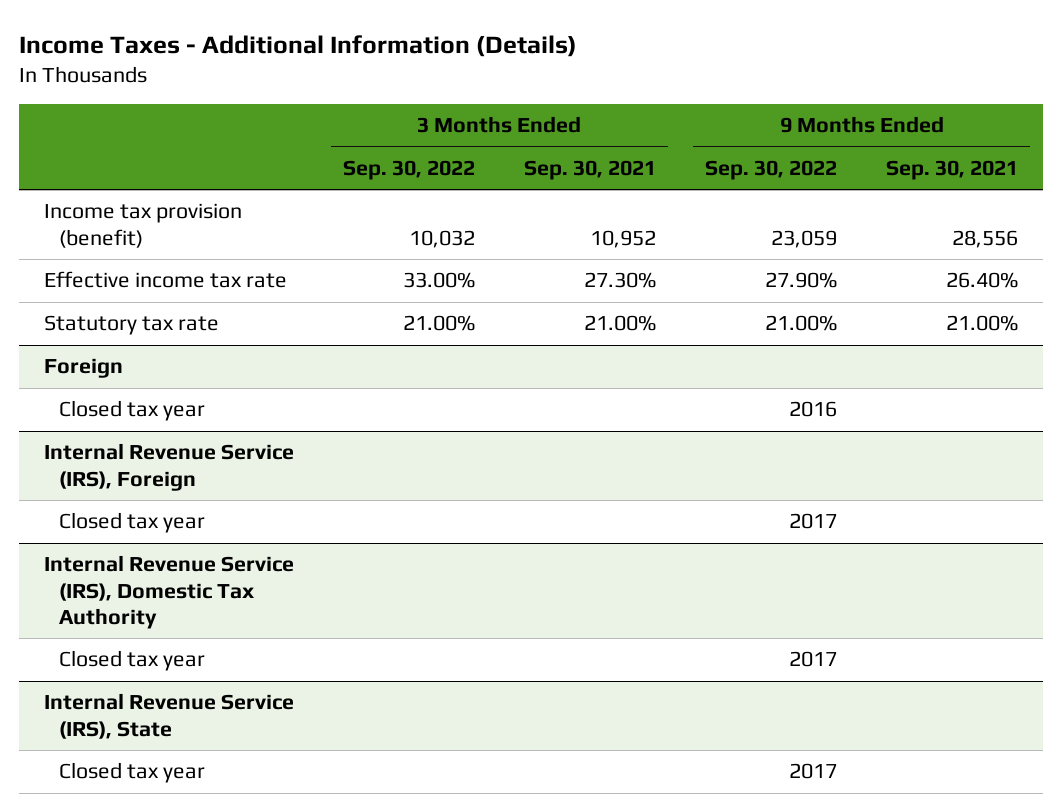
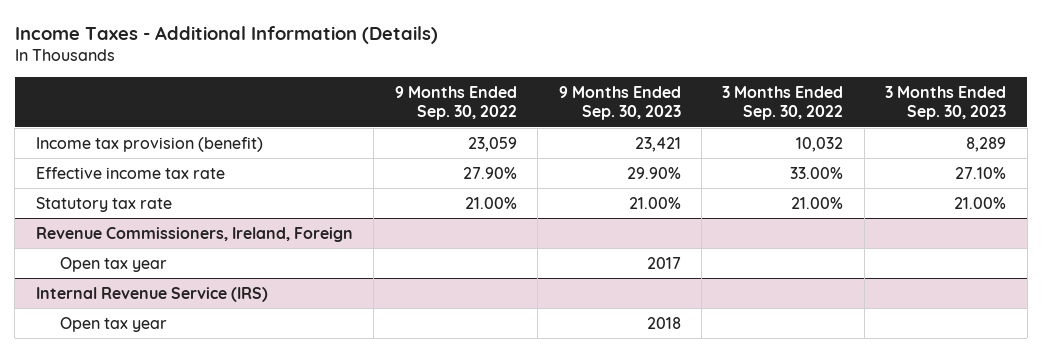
- | 3 Months Ended Sep. 30, 2022 | 3 Months Ended Sep. 30, 2021 | 9 Months Ended Sep. 30, 2022 | 9 Months Ended Sep. 30, 2021
+ | 9 Months Ended Sep. 30, 2022 | 9 Months Ended Sep. 30, 2023 | 3 Months Ended Sep. 30, 2022 | 3 Months Ended Sep. 30, 2023
- Foreign
- Closed tax year | | | 2016 |
- Internal Revenue Service (IRS), Foreign
- Closed tax year | | | 2017 |
- Internal Revenue Service (IRS), Domestic Tax Authority
- Closed tax year | | | 2017 |
- Internal Revenue Service (IRS), State
- Closed tax year | | | 2017 |
+ Revenue Commissioners, Ireland, Foreign
+ Open tax year | | 2017 | |
+ Internal Revenue Service (IRS)
+ Open tax year | | 2018 | |

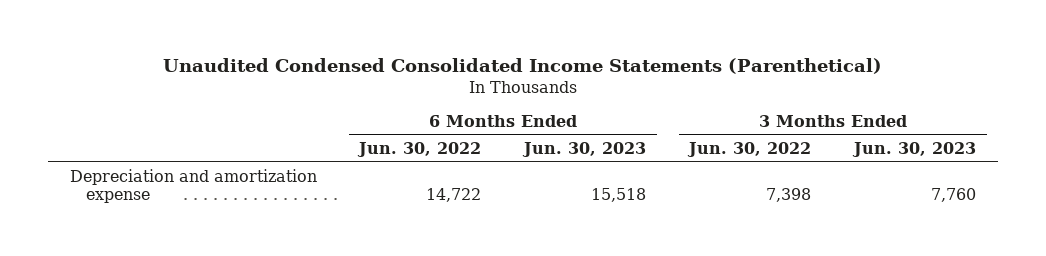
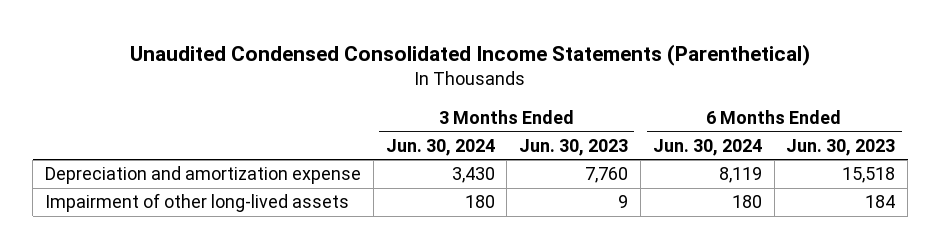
- | 6 Months Ended Jun. 30, 2022 | 6 Months Ended Jun. 30, 2023 | 3 Months Ended Jun. 30, 2022 | 3 Months Ended Jun. 30, 2023
+ | 3 Months Ended Jun. 30, 2024 | 3 Months Ended Jun. 30, 2023 | 6 Months Ended Jun. 30, 2024 | 6 Months Ended Jun. 30, 2023
+ Impairment of other long-lived assets | 180 | 9 | 180 | 184

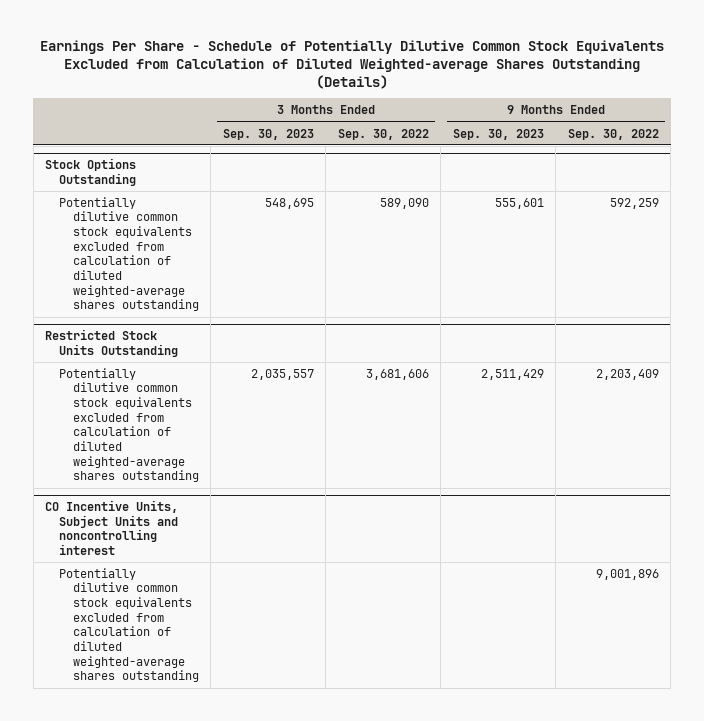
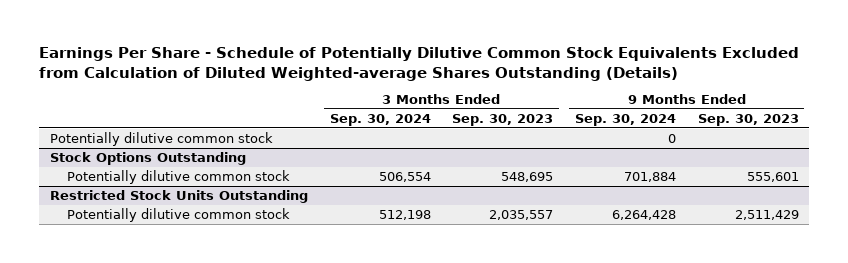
- | 3 Months Ended Sep. 30, 2023 | 3 Months Ended Sep. 30, 2022 | 9 Months Ended Sep. 30, 2023 | 9 Months Ended Sep. 30, 2022
+ | 3 Months Ended Sep. 30, 2024 | 3 Months Ended Sep. 30, 2023 | 9 Months Ended Sep. 30, 2024 | 9 Months Ended Sep. 30, 2023
+ Potentially dilutive common stock | | | 0 |
@ Stock Options Outstanding
- Potentially dilutive common stock equivalents excluded from calculation of diluted weighted-average shares outstanding | 548,695 | 589,090 | 555,601 | 592,259
+ Potentially dilutive common stock | 506,554 | 548,695 | 701,884 | 555,601
@ Restricted Stock Units Outstanding
- Potentially dilutive common stock equivalents excluded from calculation of diluted weighted-average shares outstanding | 2,035,557 | 3,681,606 | 2,511,429 | 2,203,409
- CO Incentive Units, Subject Units and noncontrolling interest
- Potentially dilutive common stock equivalents excluded from calculation of diluted weighted-average shares outstanding | | | | 9,001,896
@ Restricted Stock Units Outstanding
+ Potentially dilutive common stock | 512,198 | 2,035,557 | 6,264,428 | 2,511,429

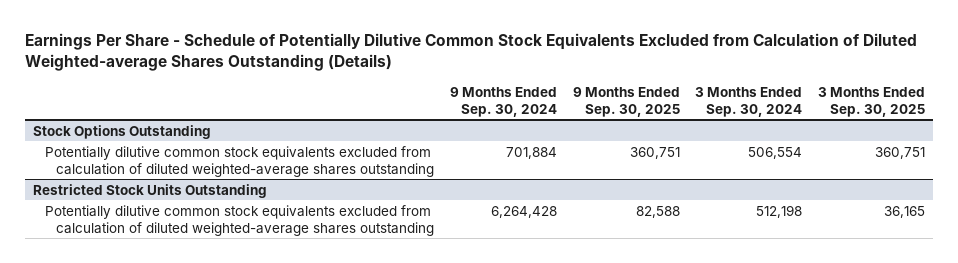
- | 3 Months Ended Sep. 30, 2024 | 3 Months Ended Sep. 30, 2023 | 9 Months Ended Sep. 30, 2024 | 9 Months Ended Sep. 30, 2023
+ | 9 Months Ended Sep. 30, 2024 | 9 Months Ended Sep. 30, 2025 | 3 Months Ended Sep. 30, 2024 | 3 Months Ended Sep. 30, 2025
- Potentially dilutive common stock | | | 0 |
@ Stock Options Outstanding
- Potentially dilutive common stock | 506,554 | 548,695 | 701,884 | 555,601
+ Potentially dilutive common stock equivalents excluded from calculation of diluted weighted-average shares outstanding | 701,884 | 360,751 | 506,554 | 360,751
@ Restricted Stock Units Outstanding
- Potentially dilutive common stock | 512,198 | 2,035,557 | 6,264,428 | 2,511,429
+ Potentially dilutive common stock equivalents excluded from calculation of diluted weighted-average shares outstanding | 6,264,428 | 82,588 | 512,198 | 36,165

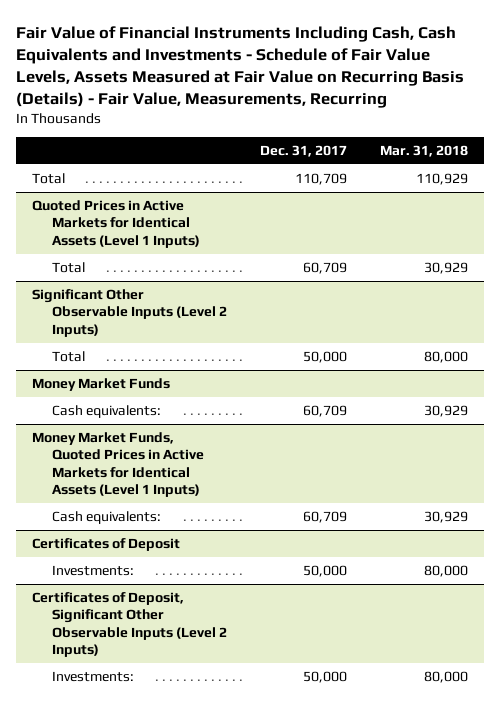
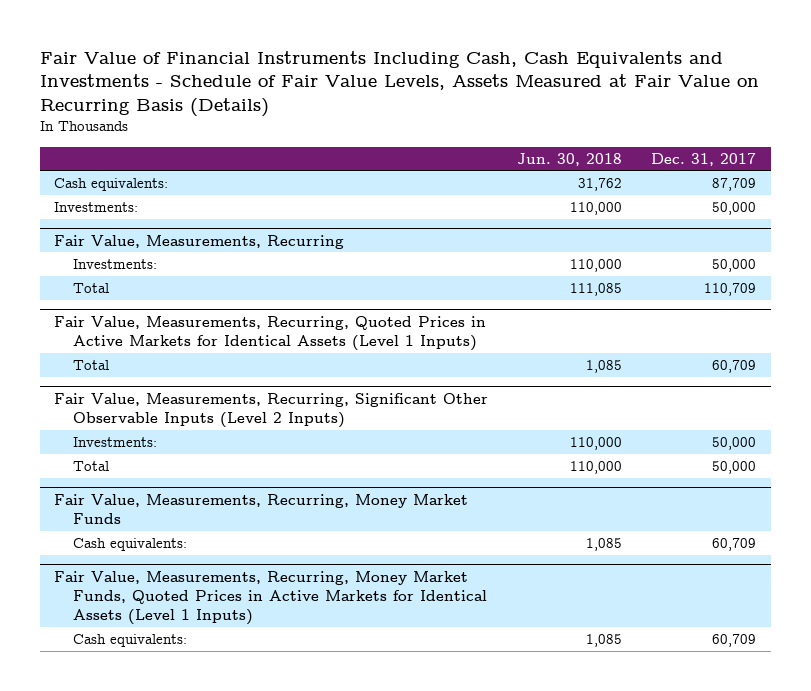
- Fair Value of Financial Instruments Including Cash, Cash Equivalents and Investments - Schedule of Fair Value Levels, Assets Measured at Fair Value on Recurring Basis (Details) - Fair Value, Measurements, Recurring
+ Fair Value of Financial Instruments Including Cash, Cash Equivalents and Investments - Schedule of Fair Value Levels, Assets Measured at Fair Value on Recurring Basis (Details)
- | Dec. 31, 2017 | Mar. 31, 2018
+ | Jun. 30, 2018 | Dec. 31, 2017
+ Cash equivalents: | 31,762 | 87,709
+ Investments: | 110,000 | 50,000
+ Fair Value, Measurements, Recurring
+ Investments: | 110,000 | 50,000
- Quoted Prices in Active Markets for Identical Assets (Level 1 Inputs)
+ Fair Value, Measurements, Recurring, Quoted Prices in Active Markets for Identical Assets (Level 1 Inputs)
- Significant Other Observable Inputs (Level 2 Inputs)
+ Fair Value, Measurements, Recurring, Significant Other Observable Inputs (Level 2 Inputs)
+ Investments: | 110,000 | 50,000
- Money Market Funds
+ Fair Value, Measurements, Recurring, Money Market Funds
- Money Market Funds, Quoted Prices in Active Markets for Identical Assets (Level 1 Inputs)
+ Fair Value, Measurements, Recurring, Money Market Funds, Quoted Prices in Active Markets for Identical Assets (Level 1 Inputs)
- Certificates of Deposit
- Investments: | 50,000 | 80,000
- Certificates of Deposit, Significant Other Observable Inputs (Level 2 Inputs)
- Investments: | 50,000 | 80,000

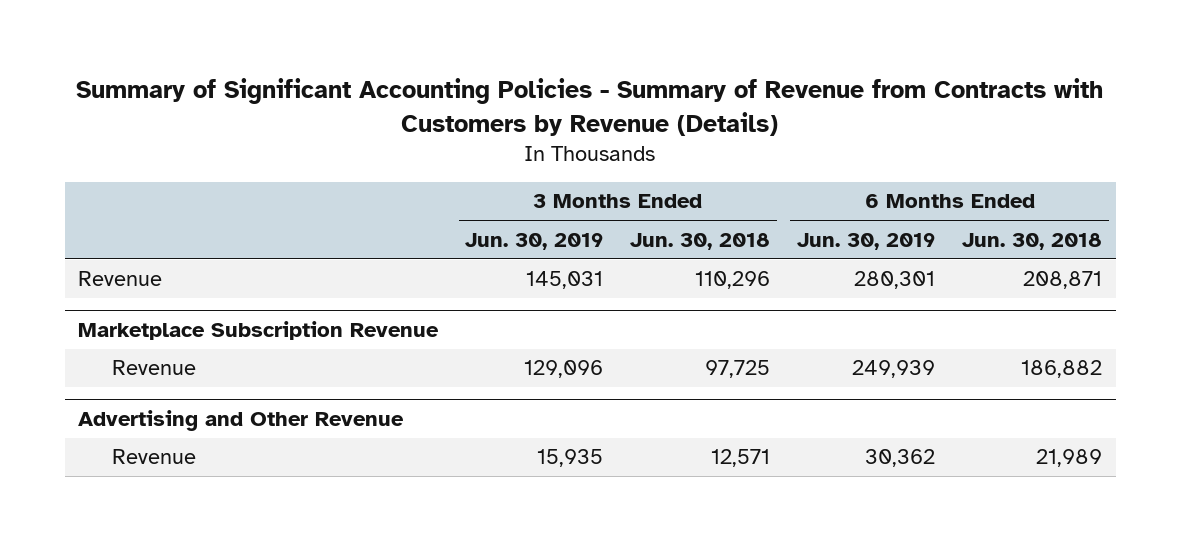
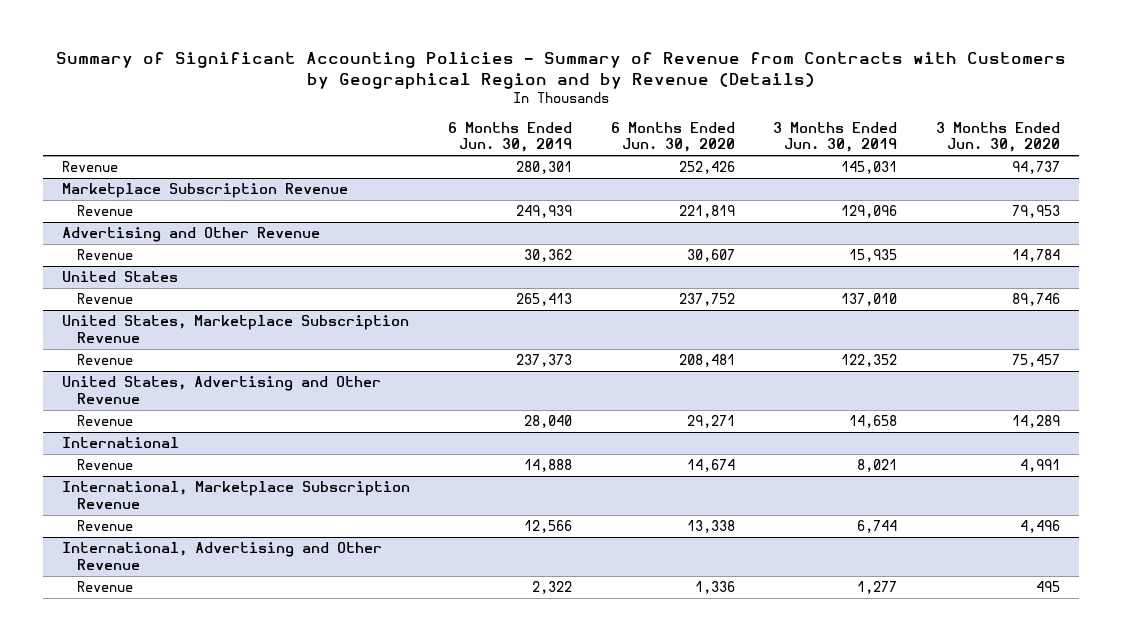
- Summary of Significant Accounting Policies - Summary of Revenue from Contracts with Customers by Revenue (Details)
+ Summary of Significant Accounting Policies - Summary of Revenue from Contracts with Customers by Geographical Region and by Revenue (Details)
- | 3 Months Ended Jun. 30, 2019 | 3 Months Ended Jun. 30, 2018 | 6 Months Ended Jun. 30, 2019 | 6 Months Ended Jun. 30, 2018
+ | 6 Months Ended Jun. 30, 2019 | 6 Months Ended Jun. 30, 2020 | 3 Months Ended Jun. 30, 2019 | 3 Months Ended Jun. 30, 2020
+ United States
+ Revenue | 265,413 | 237,752 | 137,010 | 89,746
+ United States, Marketplace Subscription Revenue
+ Revenue | 237,373 | 208,481 | 122,352 | 75,457
+ United States, Advertising and Other Revenue
+ Revenue | 28,040 | 29,271 | 14,658 | 14,289
+ International
+ Revenue | 14,888 | 14,674 | 8,021 | 4,991
+ International, Marketplace Subscription Revenue
+ Revenue | 12,566 | 13,338 | 6,744 | 4,496
+ International, Advertising and Other Revenue
+ Revenue | 2,322 | 1,336 | 1,277 | 495

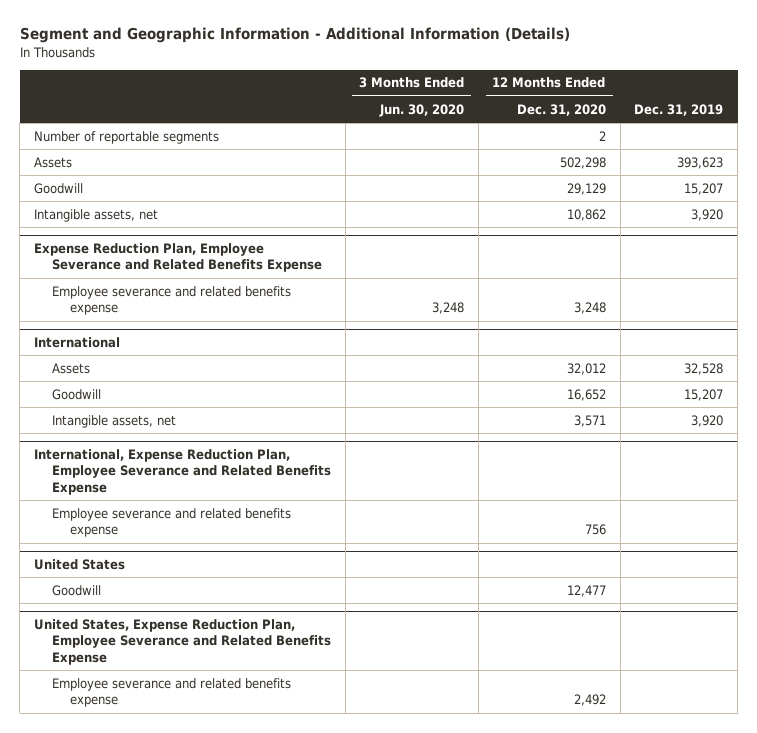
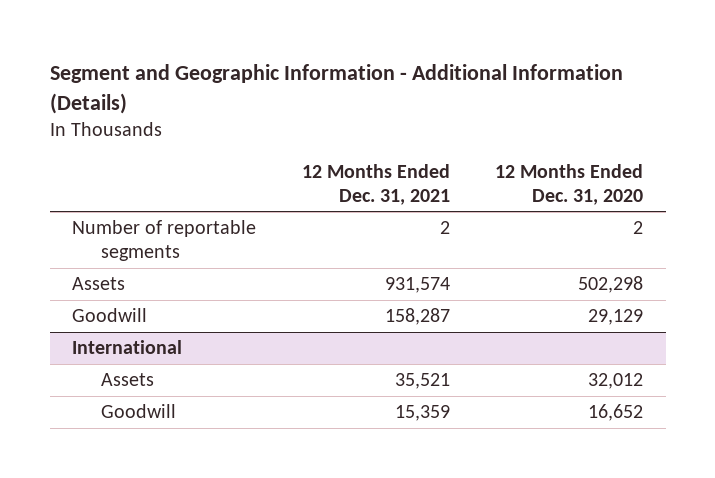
- | 3 Months Ended Jun. 30, 2020 | 12 Months Ended Dec. 31, 2020 | Dec. 31, 2019
+ | 12 Months Ended Dec. 31, 2021 | 12 Months Ended Dec. 31, 2020
- Intangible assets, net | | 10,862 | 3,920
- Expense Reduction Plan, Employee Severance and Related Benefits Expense
- Employee severance and related benefits expense | 3,248 | 3,248 |
@ International
- Intangible assets, net | | 3,571 | 3,920
- International, Expense Reduction Plan, Employee Severance and Related Benefits Expense
- Employee severance and related benefits expense | | 756 |
- United States
- Goodwill | | 12,477 |
- United States, Expense Reduction Plan, Employee Severance and Related Benefits Expense
- Employee severance and related benefits expense | | 2,492 |

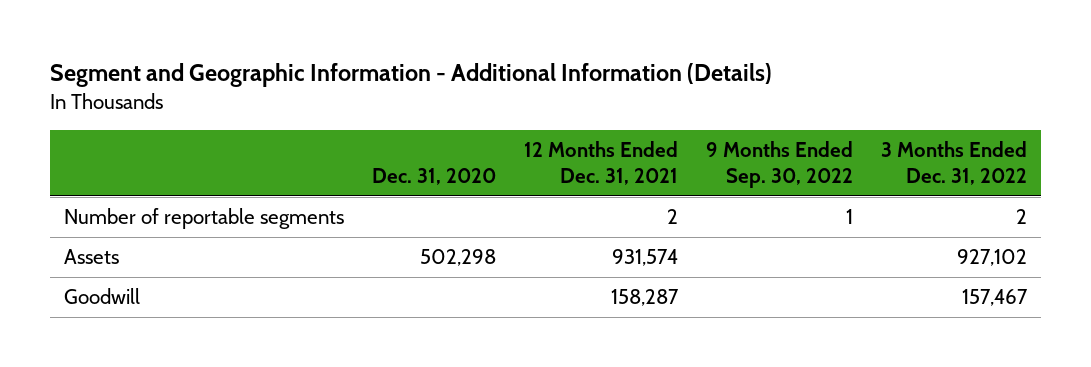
- | 12 Months Ended Dec. 31, 2021 | 12 Months Ended Dec. 31, 2020
+ | Dec. 31, 2020 | 12 Months Ended Dec. 31, 2021 | 9 Months Ended Sep. 30, 2022 | 3 Months Ended Dec. 31, 2022
- International
- Assets | 35,521 | 32,012
- Goodwill | 15,359 | 16,652

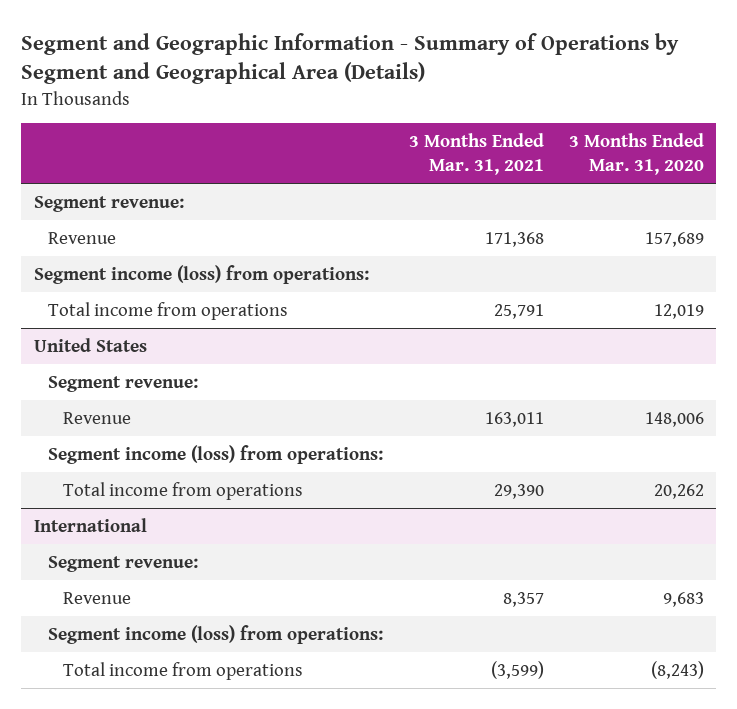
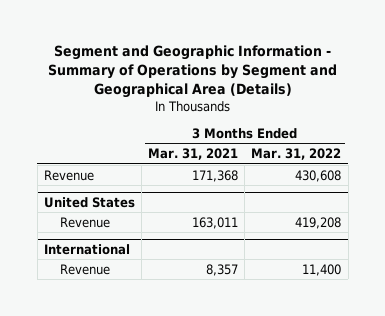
- | 3 Months Ended Mar. 31, 2021 | 3 Months Ended Mar. 31, 2020
+ | 3 Months Ended Mar. 31, 2021 | 3 Months Ended Mar. 31, 2022
- Segment revenue:
- Segment income (loss) from operations:
- Total income from operations | 25,791 | 12,019
@ United States
- Segment revenue:
- Segment income (loss) from operations:
- Total income from operations | 29,390 | 20,262
@ International
- Segment revenue:
- Segment income (loss) from operations:
- Total income from operations | (3,599) | (8,243)

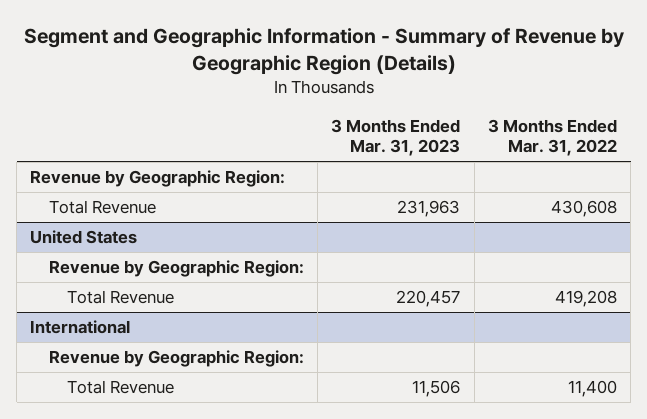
- Segment and Geographic Information - Summary of Operations by Segment and Geographical Area (Details)
+ Segment and Geographic Information - Summary of Revenue by Geographic Region (Details)
- | 3 Months Ended Mar. 31, 2021 | 3 Months Ended Mar. 31, 2022
+ | 3 Months Ended Mar. 31, 2023 | 3 Months Ended Mar. 31, 2022
- Revenue | 171,368 | 430,608
+ Revenue by Geographic Region:
+ Total Revenue | 231,963 | 430,608
@ United States
- Revenue | 163,011 | 419,208
+ Revenue by Geographic Region:
+ Total Revenue | 220,457 | 419,208
@ International
- Revenue | 8,357 | 11,400
+ Revenue by Geographic Region:
+ Total Revenue | 11,506 | 11,400

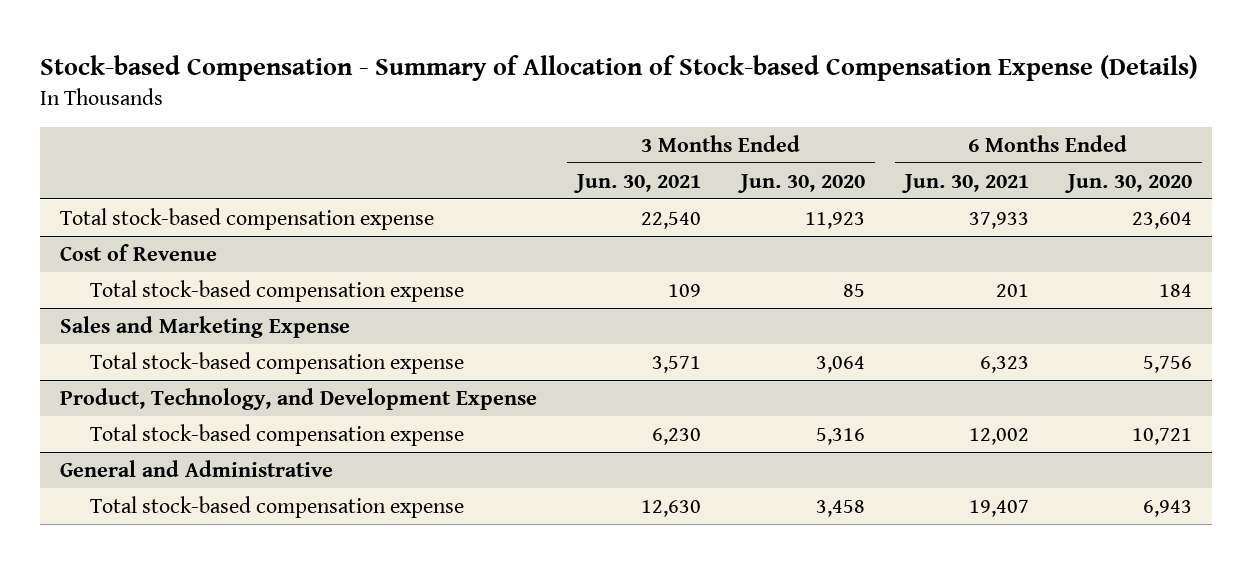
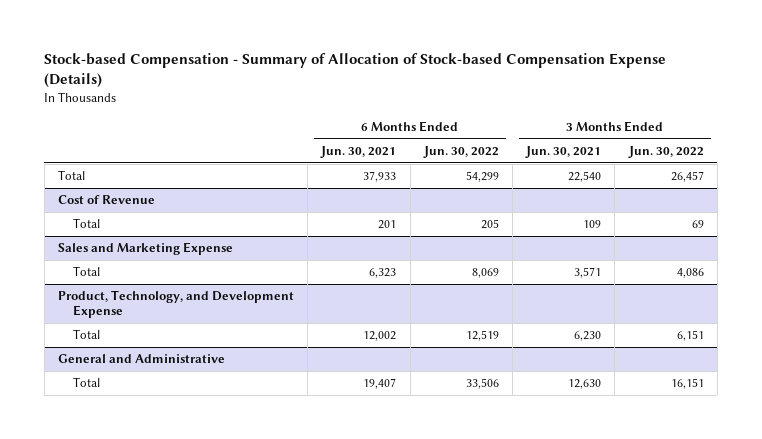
- | 3 Months Ended Jun. 30, 2021 | 3 Months Ended Jun. 30, 2020 | 6 Months Ended Jun. 30, 2021 | 6 Months Ended Jun. 30, 2020
+ | 6 Months Ended Jun. 30, 2021 | 6 Months Ended Jun. 30, 2022 | 3 Months Ended Jun. 30, 2021 | 3 Months Ended Jun. 30, 2022
- Total stock-based compensation expense | 22,540 | 11,923 | 37,933 | 23,604
+ Total | 37,933 | 54,299 | 22,540 | 26,457
@ Cost of Revenue
- Total stock-based compensation expense | 109 | 85 | 201 | 184
+ Total | 201 | 205 | 109 | 69
@ Sales and Marketing Expense
- Total stock-based compensation expense | 3,571 | 3,064 | 6,323 | 5,756
+ Total | 6,323 | 8,069 | 3,571 | 4,086
@ Product, Technology, and Development Expense
- Total stock-based compensation expense | 6,230 | 5,316 | 12,002 | 10,721
+ Total | 12,002 | 12,519 | 6,230 | 6,151
@ General and Administrative
- Total stock-based compensation expense | 12,630 | 3,458 | 19,407 | 6,943
+ Total | 19,407 | 33,506 | 12,630 | 16,151

